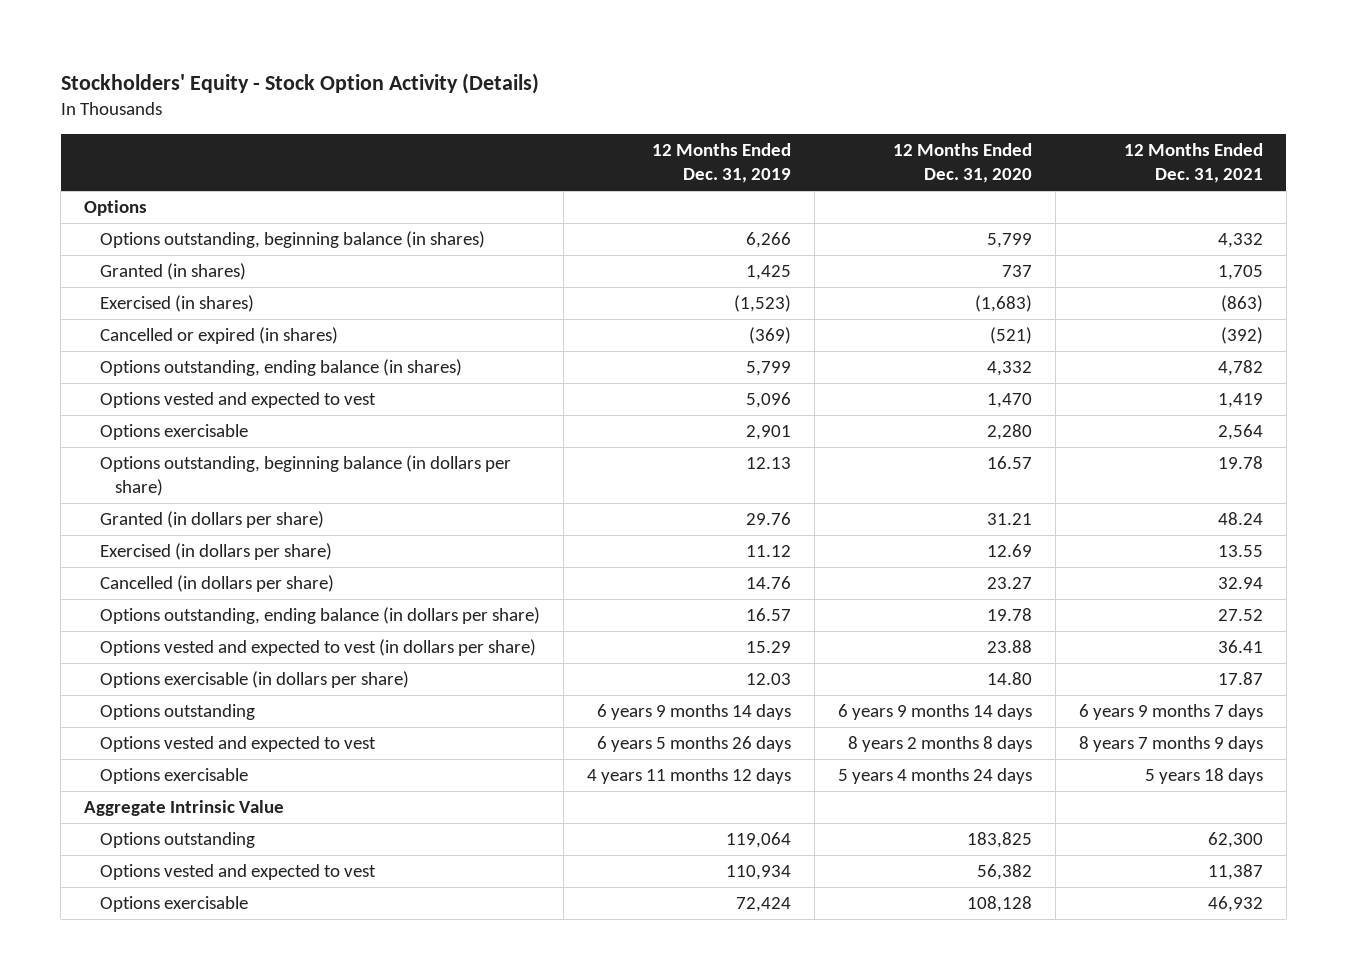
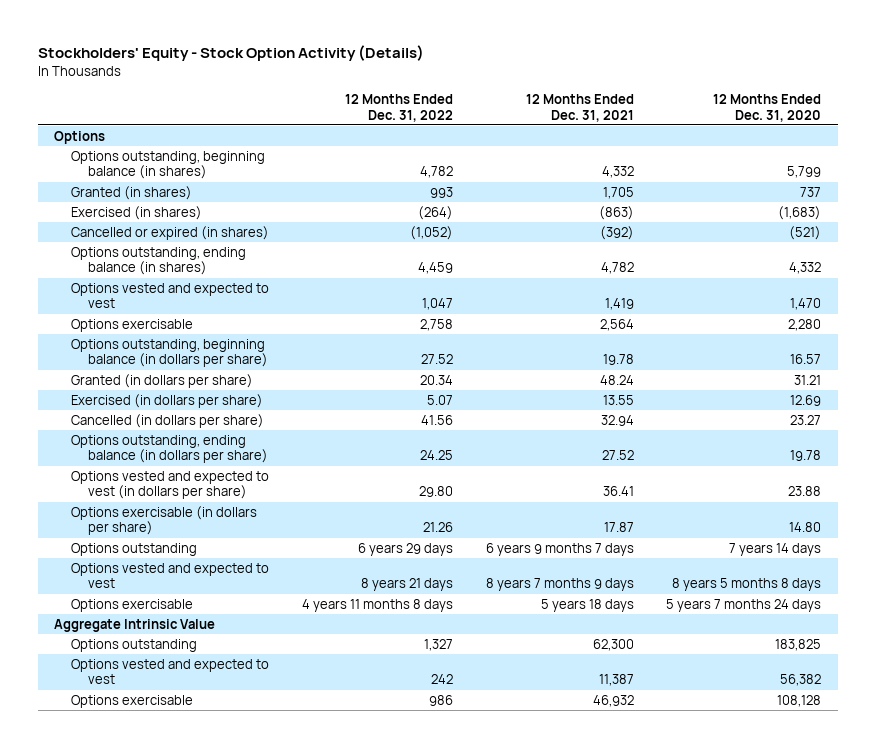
- | 12 Months Ended Dec. 31, 2019 | 12 Months Ended Dec. 31, 2020 | 12 Months Ended Dec. 31, 2021
+ | 12 Months Ended Dec. 31, 2022 | 12 Months Ended Dec. 31, 2021 | 12 Months Ended Dec. 31, 2020
- Options outstanding | 6 years 9 months 14 days | 6 years 9 months 14 days | 6 years 9 months 7 days
- Options vested and expected to vest | 6 years 5 months 26 days | 8 years 2 months 8 days | 8 years 7 months 9 days
- Options exercisable | 4 years 11 months 12 days | 5 years 4 months 24 days | 5 years 18 days
+ Options outstanding | 6 years 29 days | 6 years 9 months 7 days | 7 years 14 days
+ Options vested and expected to vest | 8 years 21 days | 8 years 7 months 9 days | 8 years 5 months 8 days
+ Options exercisable | 4 years 11 months 8 days | 5 years 18 days | 5 years 7 months 24 days

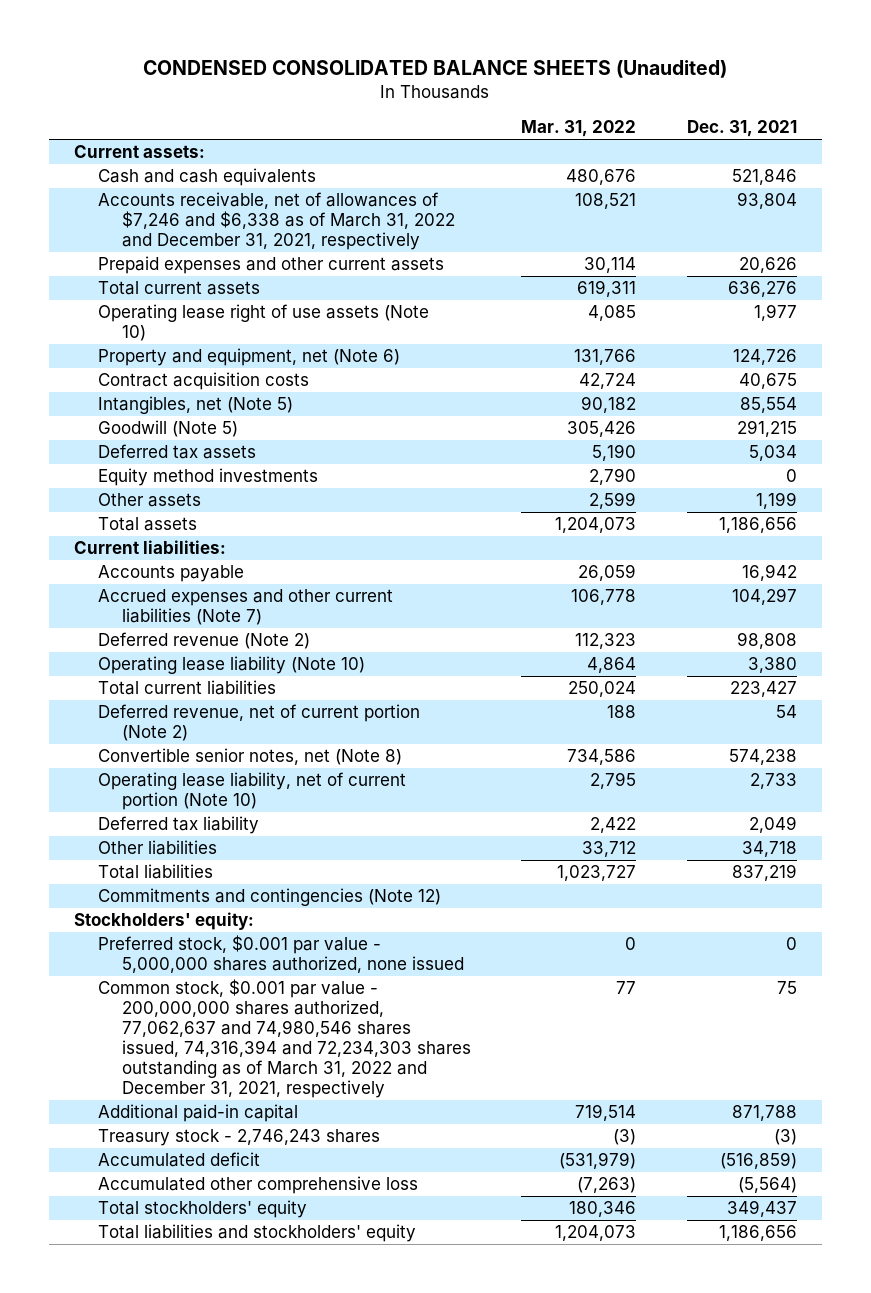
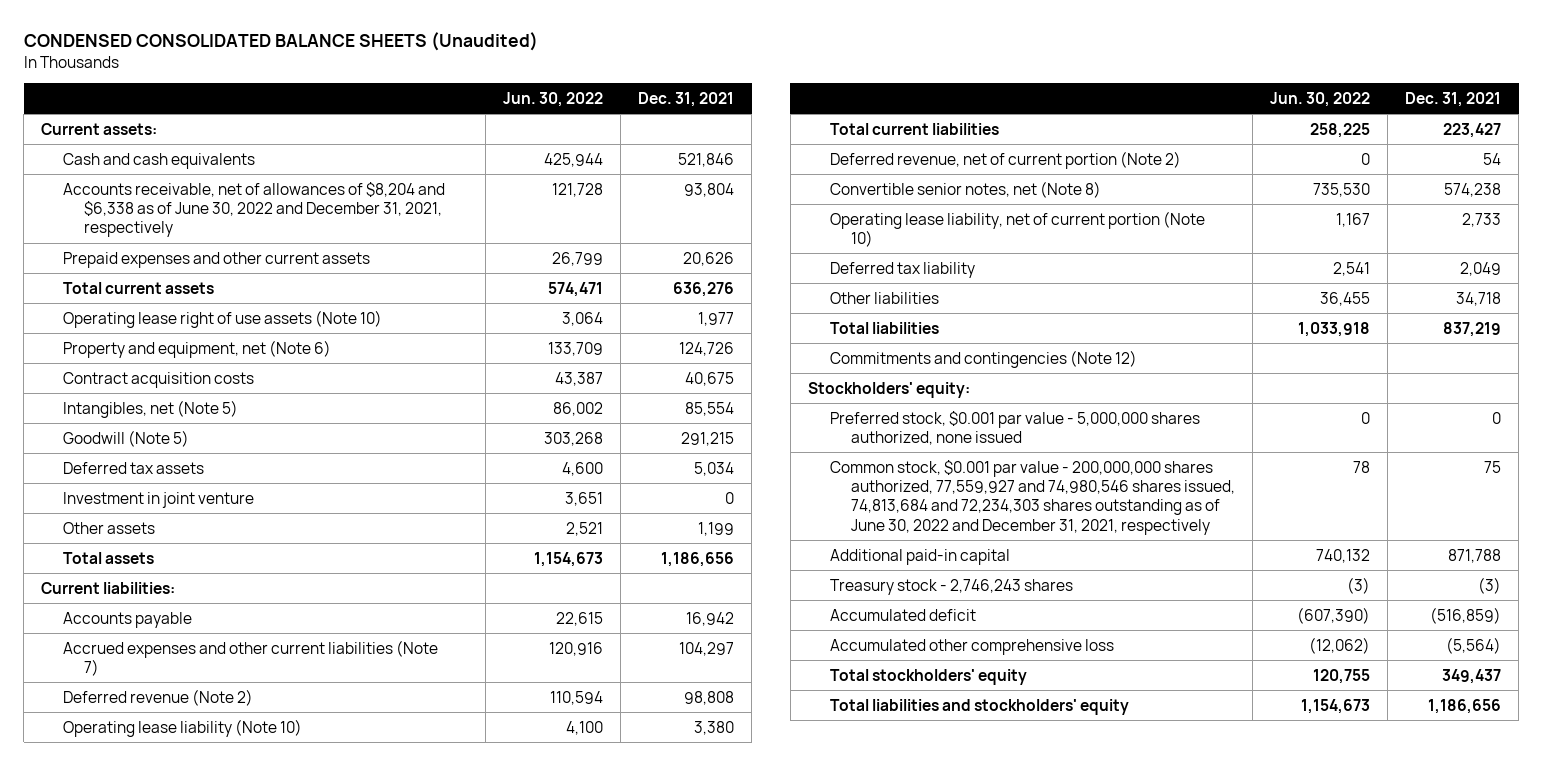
- | Mar. 31, 2022 | Dec. 31, 2021
+ | Jun. 30, 2022 | Dec. 31, 2021
- Accounts receivable, net of allowances of $7,246 and $6,338 as of March 31, 2022 and December 31, 2021, respectively | 108,521 | 93,804
+ Accounts receivable, net of allowances of $8,204 and $6,338 as of June 30, 2022 and December 31, 2021, respectively | 121,728 | 93,804
- Equity method investments | 2,790 | 0
+ Investment in joint venture | 3,651 | 0
- Common stock, $0.001 par value - 200,000,000 shares authorized, 77,062,637 and 74,980,546 shares issued, 74,316,394 and 72,234,303 shares outstanding as of March 31, 2022 and December 31, 2021, respectively | 77 | 75
+ Common stock, $0.001 par value - 200,000,000 shares authorized, 77,559,927 and 74,980,546 shares issued, 74,813,684 and 72,234,303 shares outstanding as of June 30, 2022 and December 31, 2021, respectively | 78 | 75

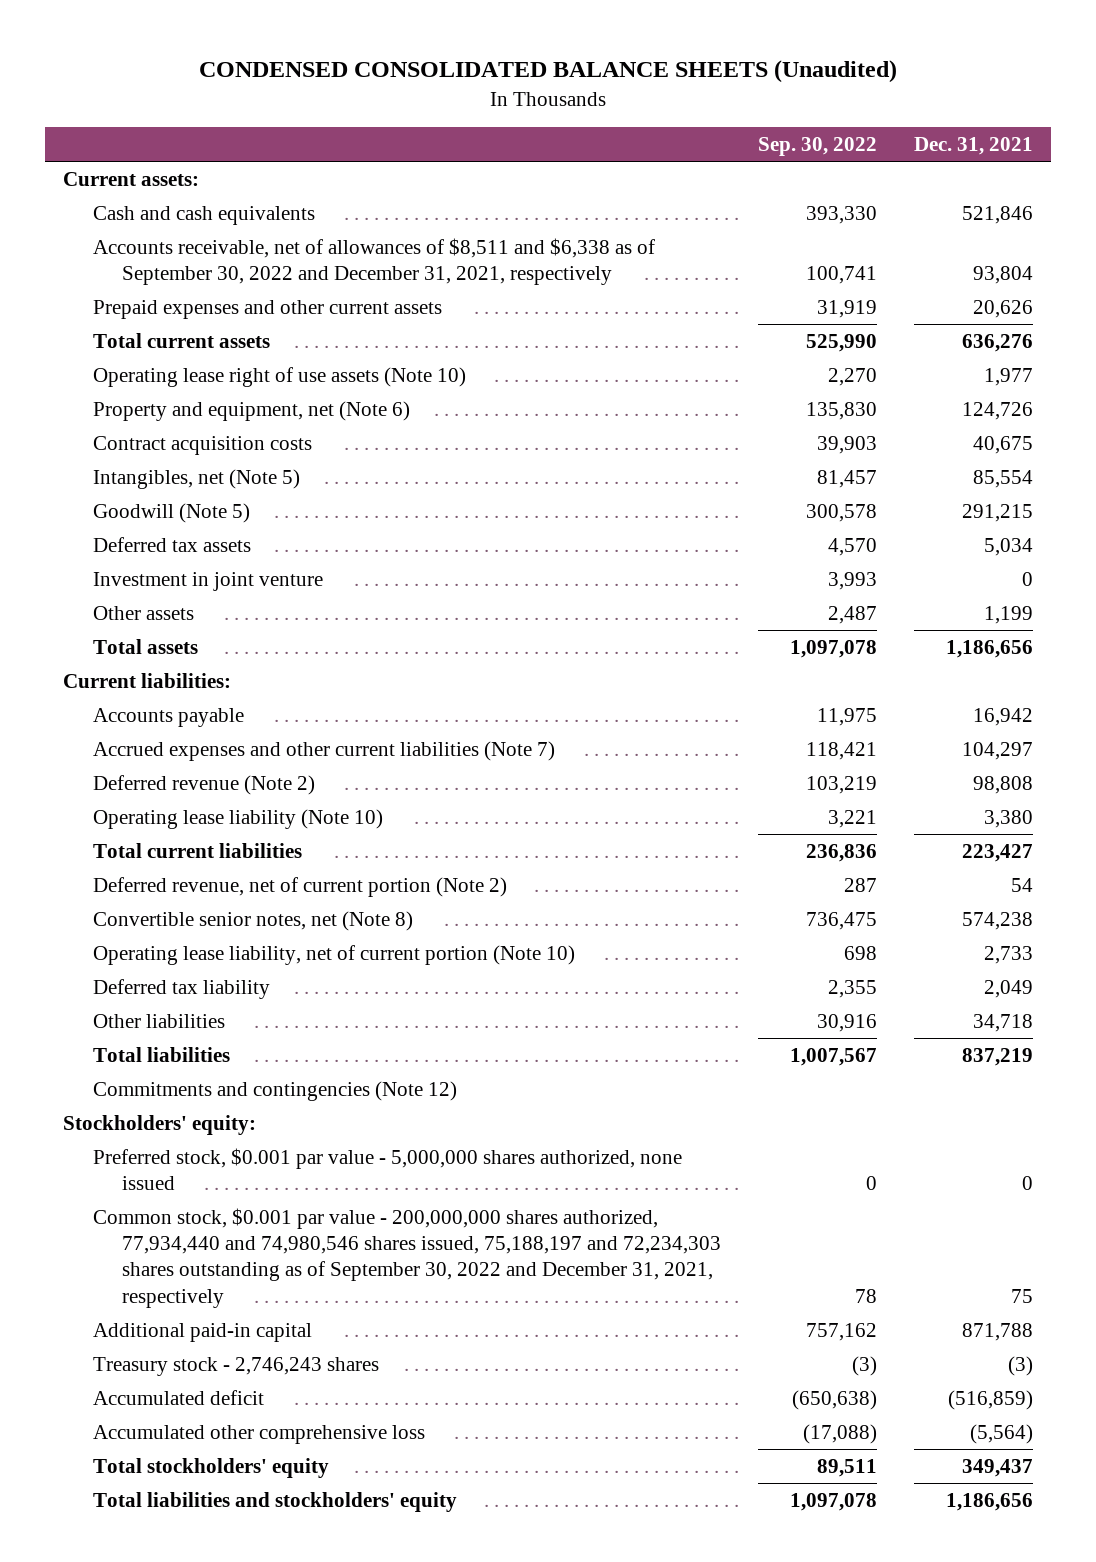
- | Jun. 30, 2022 | Dec. 31, 2021
+ | Sep. 30, 2022 | Dec. 31, 2021
- Accounts receivable, net of allowances of $8,204 and $6,338 as of June 30, 2022 and December 31, 2021, respectively | 121,728 | 93,804
+ Accounts receivable, net of allowances of $8,511 and $6,338 as of September 30, 2022 and December 31, 2021, respectively | 100,741 | 93,804
- Common stock, $0.001 par value - 200,000,000 shares authorized, 77,559,927 and 74,980,546 shares issued, 74,813,684 and 72,234,303 shares outstanding as of June 30, 2022 and December 31, 2021, respectively | 78 | 75
+ Common stock, $0.001 par value - 200,000,000 shares authorized, 77,934,440 and 74,980,546 shares issued, 75,188,197 and 72,234,303 shares outstanding as of September 30, 2022 and December 31, 2021, respectively | 78 | 75

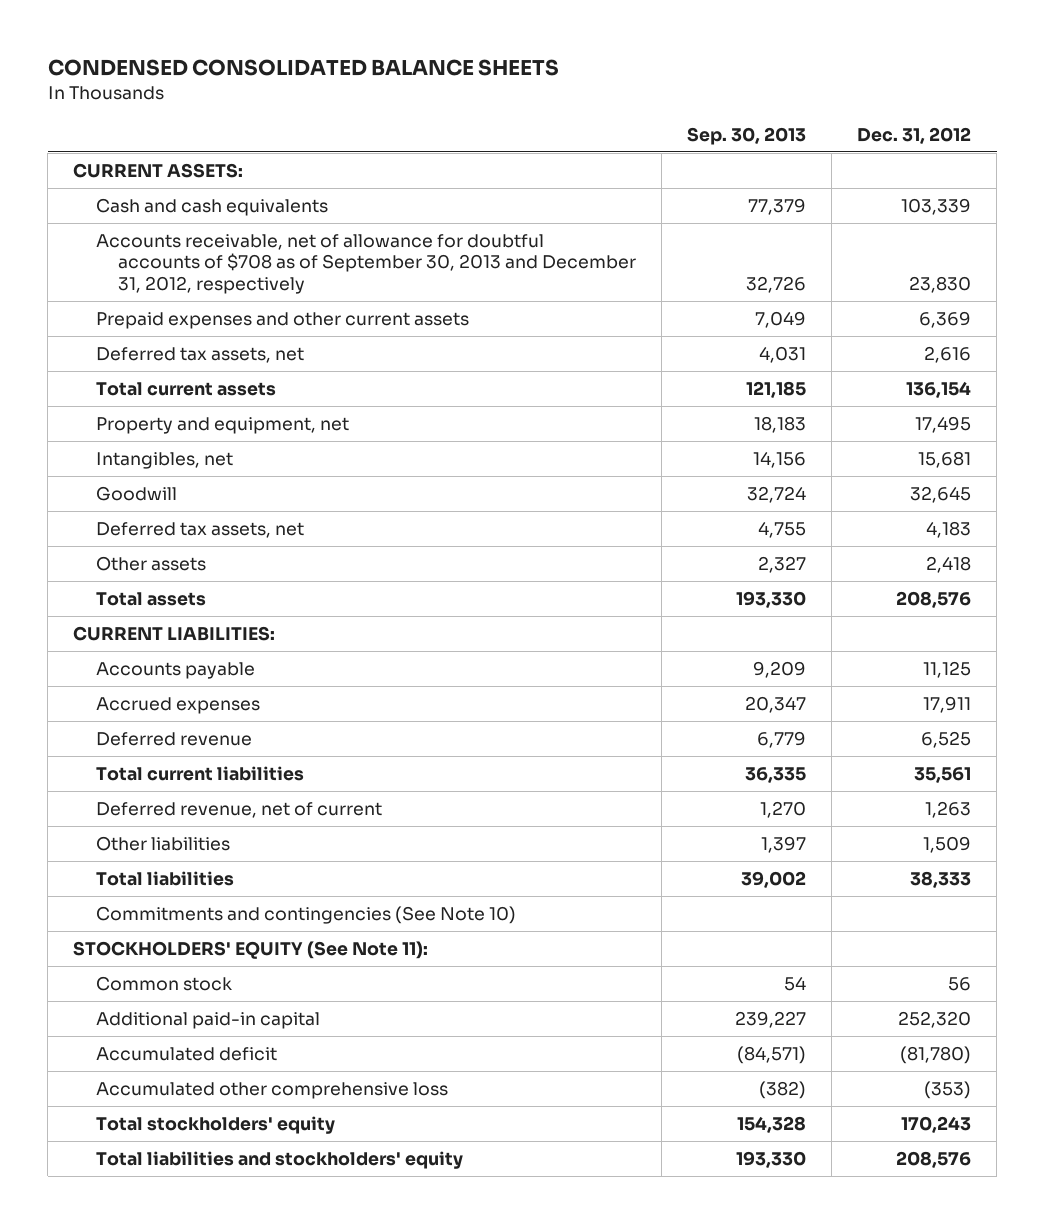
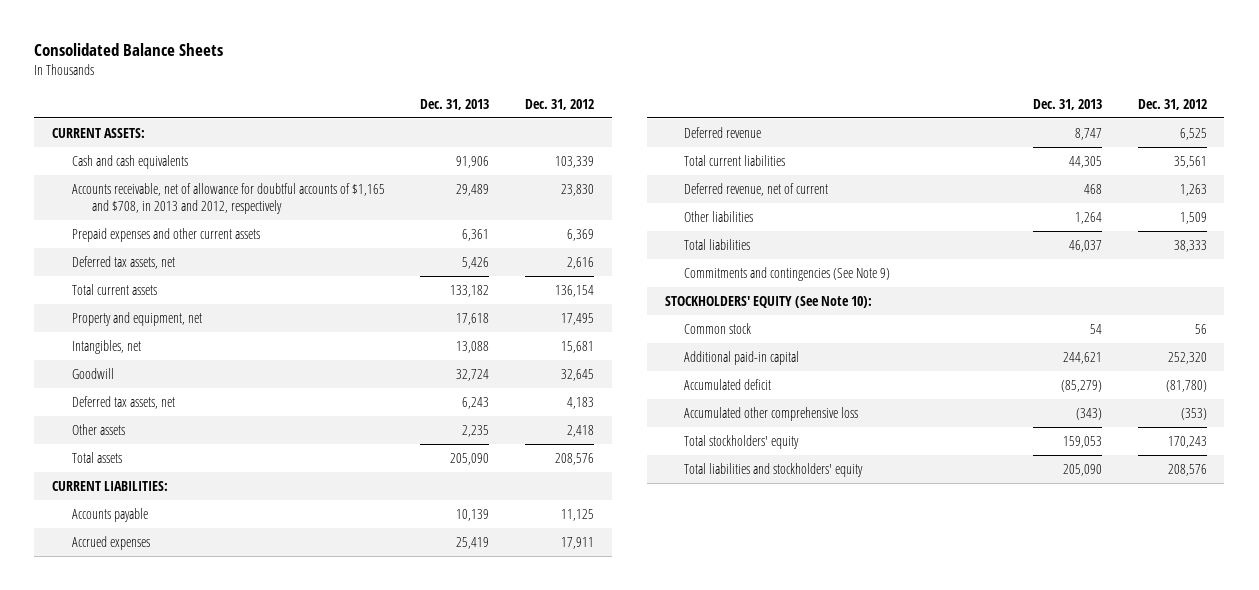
- CONDENSED CONSOLIDATED BALANCE SHEETS
+ Consolidated Balance Sheets
- | Sep. 30, 2013 | Dec. 31, 2012
+ | Dec. 31, 2013 | Dec. 31, 2012
- Accounts receivable, net of allowance for doubtful accounts of $708 as of September 30, 2013 and December 31, 2012, respectively | 32,726 | 23,830
+ Accounts receivable, net of allowance for doubtful accounts of $1,165 and $708, in 2013 and 2012, respectively | 29,489 | 23,830
- Commitments and contingencies (See Note 10)
- STOCKHOLDERS' EQUITY (See Note 11):
+ Commitments and contingencies (See Note 9)
+ STOCKHOLDERS' EQUITY (See Note 10):

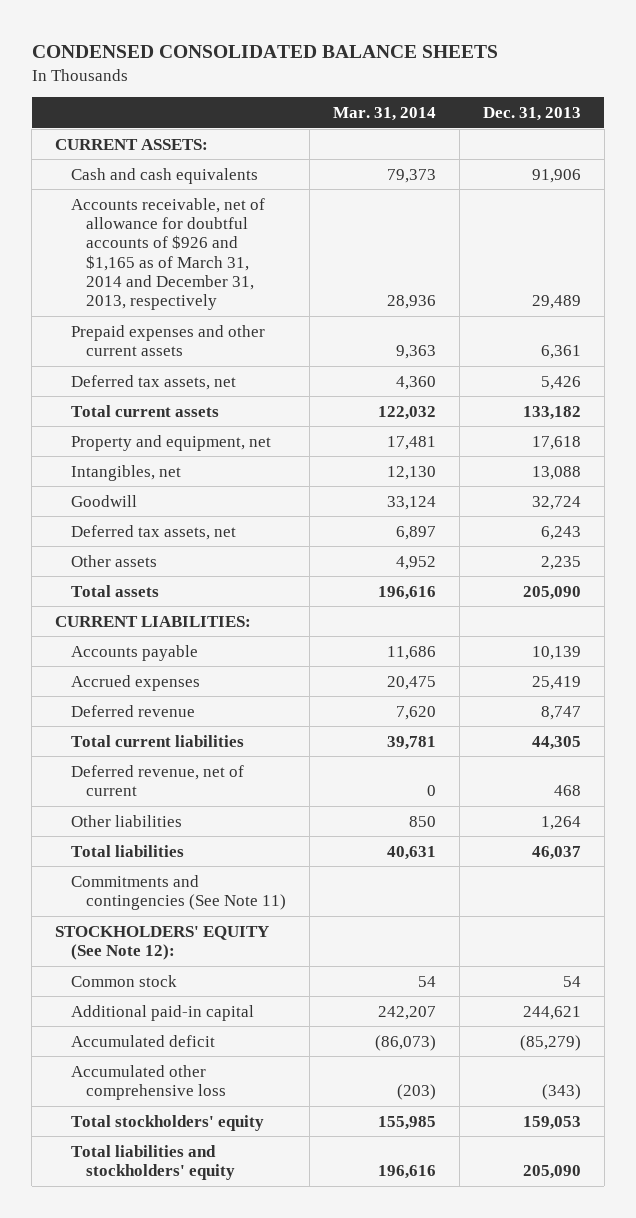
- Consolidated Balance Sheets
+ CONDENSED CONSOLIDATED BALANCE SHEETS
- | Dec. 31, 2013 | Dec. 31, 2012
+ | Mar. 31, 2014 | Dec. 31, 2013
- Accounts receivable, net of allowance for doubtful accounts of $1,165 and $708, in 2013 and 2012, respectively | 29,489 | 23,830
+ Accounts receivable, net of allowance for doubtful accounts of $926 and $1,165 as of March 31, 2014 and December 31, 2013, respectively | 28,936 | 29,489
- Commitments and contingencies (See Note 9)
- STOCKHOLDERS' EQUITY (See Note 10):
+ Commitments and contingencies (See Note 11)
+ STOCKHOLDERS' EQUITY (See Note 12):

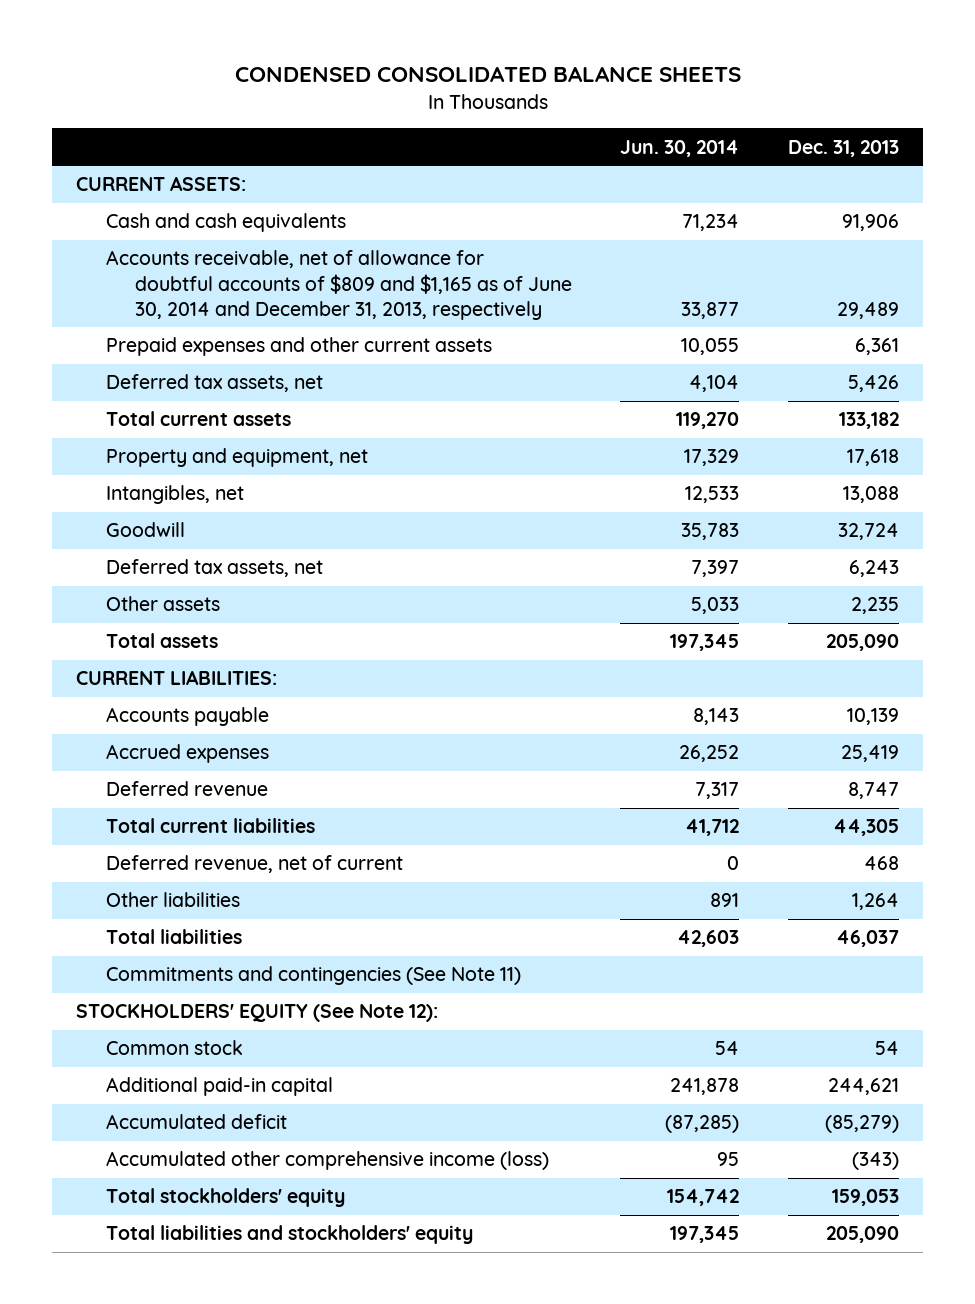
- | Mar. 31, 2014 | Dec. 31, 2013
+ | Jun. 30, 2014 | Dec. 31, 2013
- Accounts receivable, net of allowance for doubtful accounts of $926 and $1,165 as of March 31, 2014 and December 31, 2013, respectively | 28,936 | 29,489
+ Accounts receivable, net of allowance for doubtful accounts of $809 and $1,165 as of June 30, 2014 and December 31, 2013, respectively | 33,877 | 29,489
- Accumulated other comprehensive loss | (203) | (343)
+ Accumulated other comprehensive income (loss) | 95 | (343)

